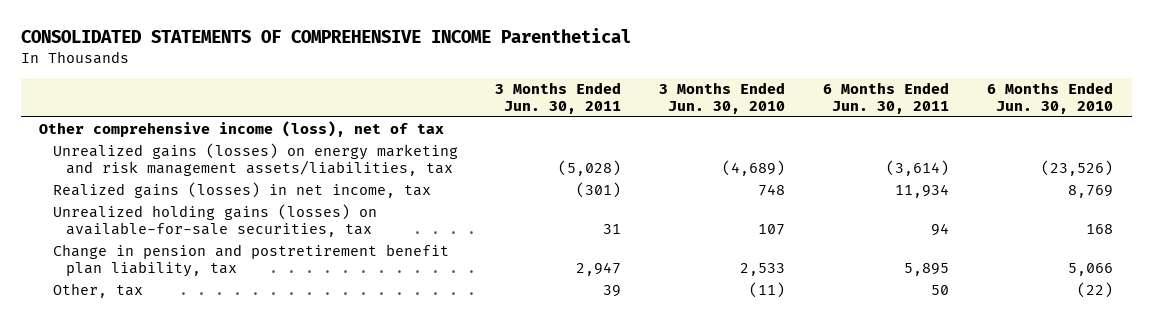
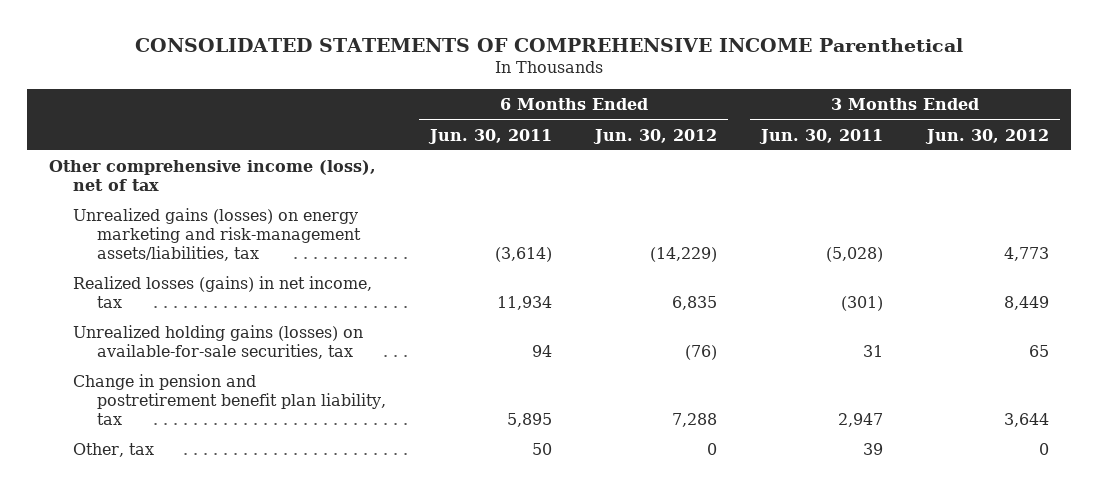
- | 3 Months Ended Jun. 30, 2011 | 3 Months Ended Jun. 30, 2010 | 6 Months Ended Jun. 30, 2011 | 6 Months Ended Jun. 30, 2010
+ | 6 Months Ended Jun. 30, 2011 | 6 Months Ended Jun. 30, 2012 | 3 Months Ended Jun. 30, 2011 | 3 Months Ended Jun. 30, 2012
- Unrealized gains (losses) on energy marketing and risk management assets/liabilities, tax | (5,028) | (4,689) | (3,614) | (23,526)
- Realized gains (losses) in net income, tax | (301) | 748 | 11,934 | 8,769
+ Unrealized gains (losses) on energy marketing and risk-management assets/liabilities, tax | (3,614) | (14,229) | (5,028) | 4,773
+ Realized losses (gains) in net income, tax | 11,934 | 6,835 | (301) | 8,449

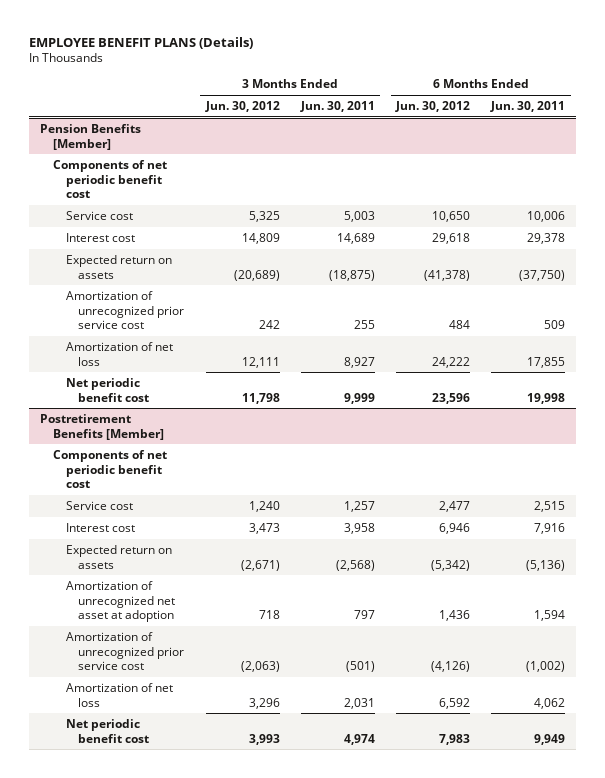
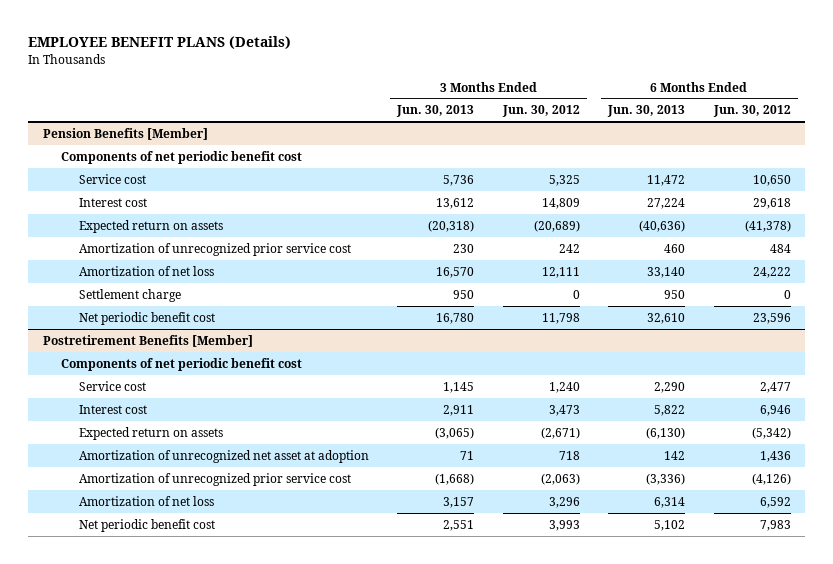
- | 3 Months Ended Jun. 30, 2012 | 3 Months Ended Jun. 30, 2011 | 6 Months Ended Jun. 30, 2012 | 6 Months Ended Jun. 30, 2011
+ | 3 Months Ended Jun. 30, 2013 | 3 Months Ended Jun. 30, 2012 | 6 Months Ended Jun. 30, 2013 | 6 Months Ended Jun. 30, 2012
@ Pension Benefits [Member]
+ Settlement charge | 950 | 0 | 950 | 0

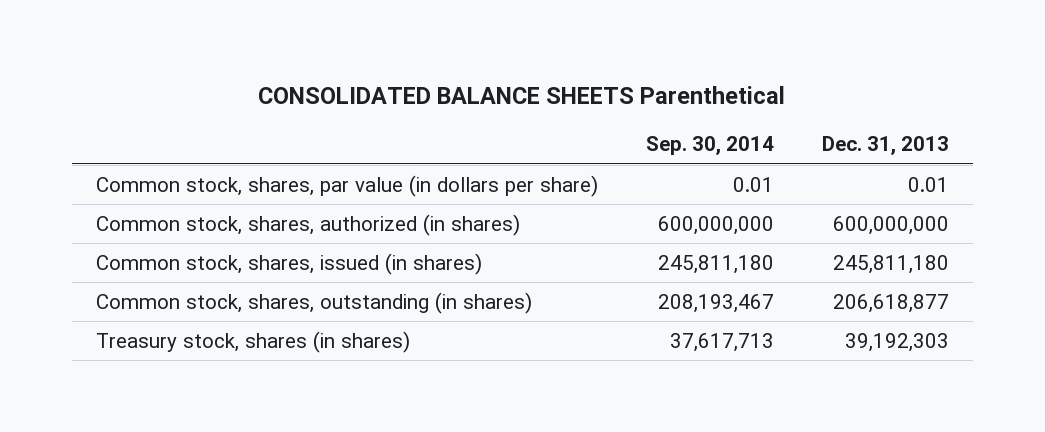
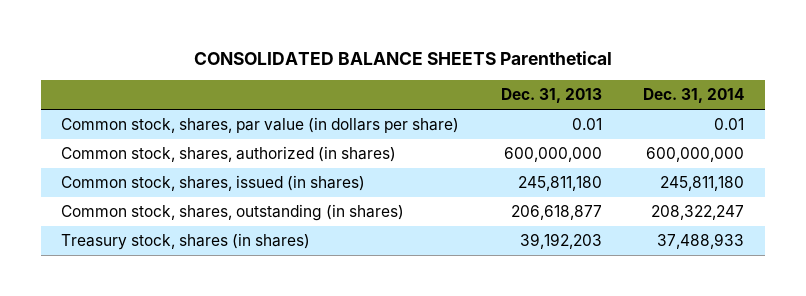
- | Sep. 30, 2014 | Dec. 31, 2013
+ | Dec. 31, 2013 | Dec. 31, 2014
- Treasury stock, shares (in shares) | 37,617,713 | 39,192,303
+ Treasury stock, shares (in shares) | 39,192,203 | 37,488,933

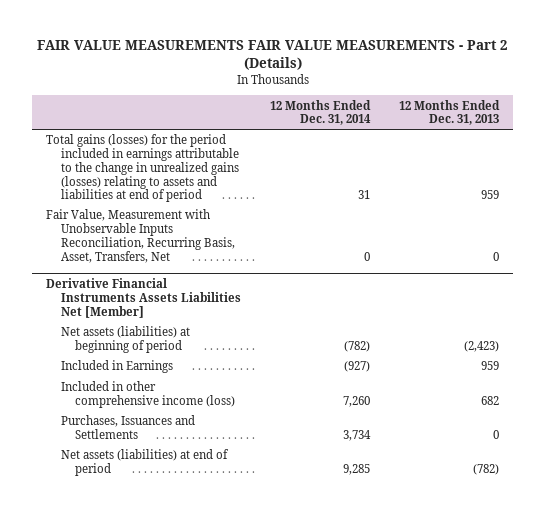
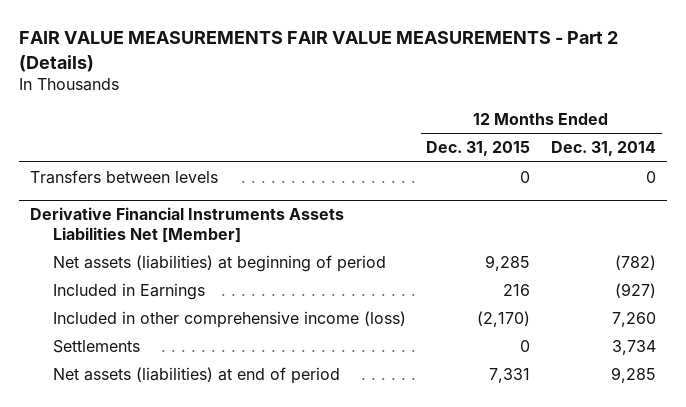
- | 12 Months Ended Dec. 31, 2014 | 12 Months Ended Dec. 31, 2013
+ | 12 Months Ended Dec. 31, 2015 | 12 Months Ended Dec. 31, 2014
- Total gains (losses) for the period included in earnings attributable to the change in unrealized gains (losses) relating to assets and liabilities at end of period | 31 | 959
- Fair Value, Measurement with Unobservable Inputs Reconciliation, Recurring Basis, Asset, Transfers, Net | 0 | 0
+ Transfers between levels | 0 | 0
@ Derivative Financial Instruments Assets Liabilities Net [Member]
- Purchases, Issuances and Settlements | 3,734 | 0
+ Settlements | 0 | 3,734

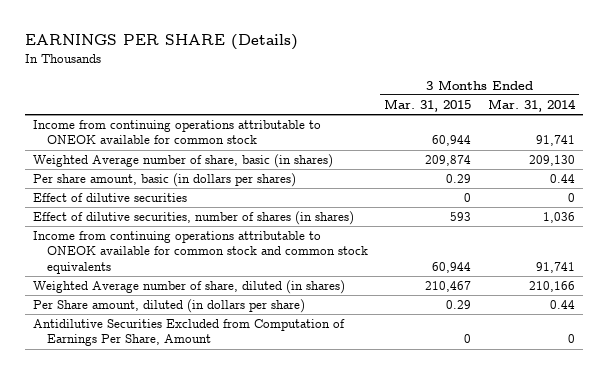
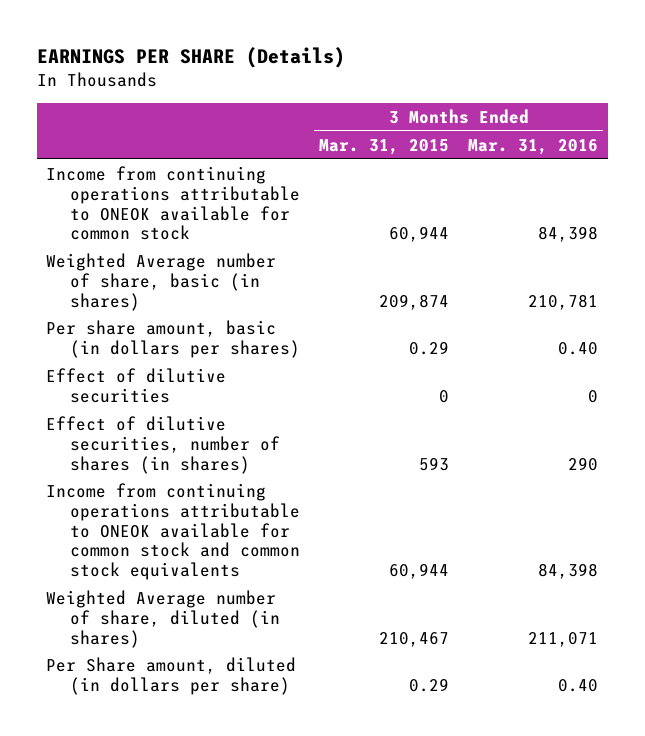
- | 3 Months Ended Mar. 31, 2015 | 3 Months Ended Mar. 31, 2014
+ | 3 Months Ended Mar. 31, 2015 | 3 Months Ended Mar. 31, 2016
- Antidilutive Securities Excluded from Computation of Earnings Per Share, Amount | 0 | 0

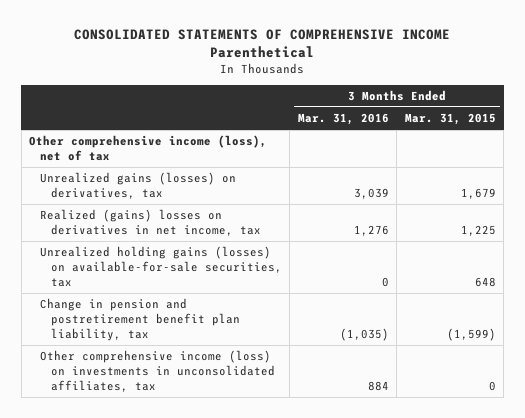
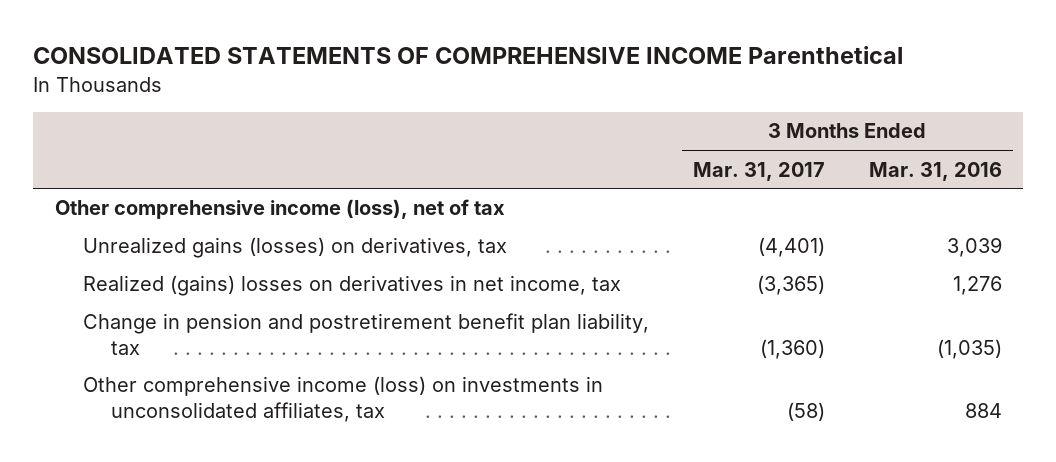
- | 3 Months Ended Mar. 31, 2016 | 3 Months Ended Mar. 31, 2015
+ | 3 Months Ended Mar. 31, 2017 | 3 Months Ended Mar. 31, 2016
- Unrealized holding gains (losses) on available-for-sale securities, tax | 0 | 648

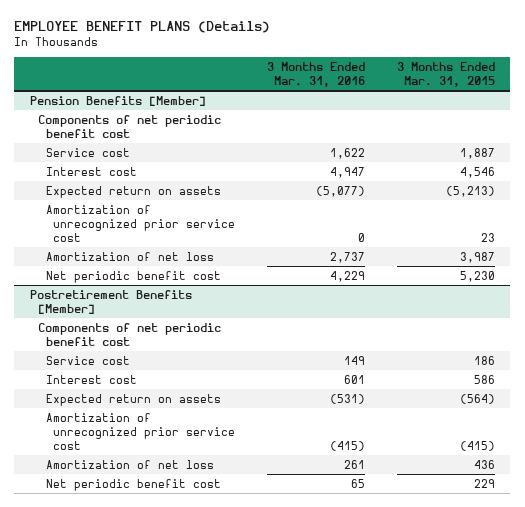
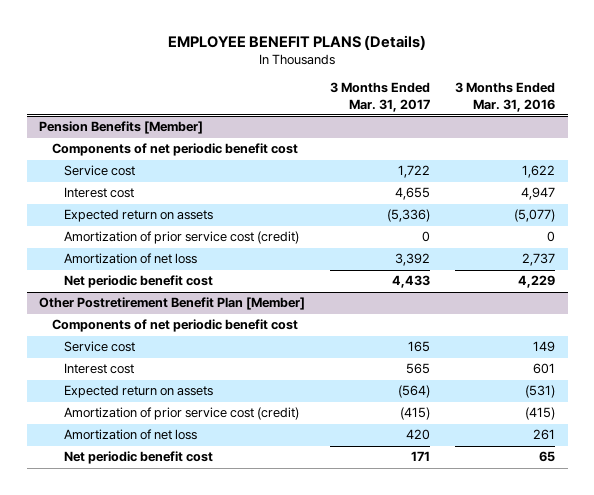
- | 3 Months Ended Mar. 31, 2016 | 3 Months Ended Mar. 31, 2015
+ | 3 Months Ended Mar. 31, 2017 | 3 Months Ended Mar. 31, 2016
@ Pension Benefits [Member]
- Amortization of unrecognized prior service cost | 0 | 23
+ Amortization of prior service cost (credit) | 0 | 0
- Postretirement Benefits [Member]
+ Other Postretirement Benefit Plan [Member]
- Amortization of unrecognized prior service cost | (415) | (415)
+ Amortization of prior service cost (credit) | (415) | (415)

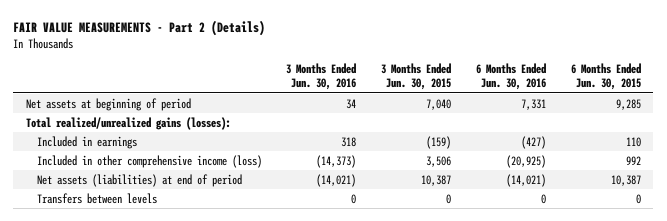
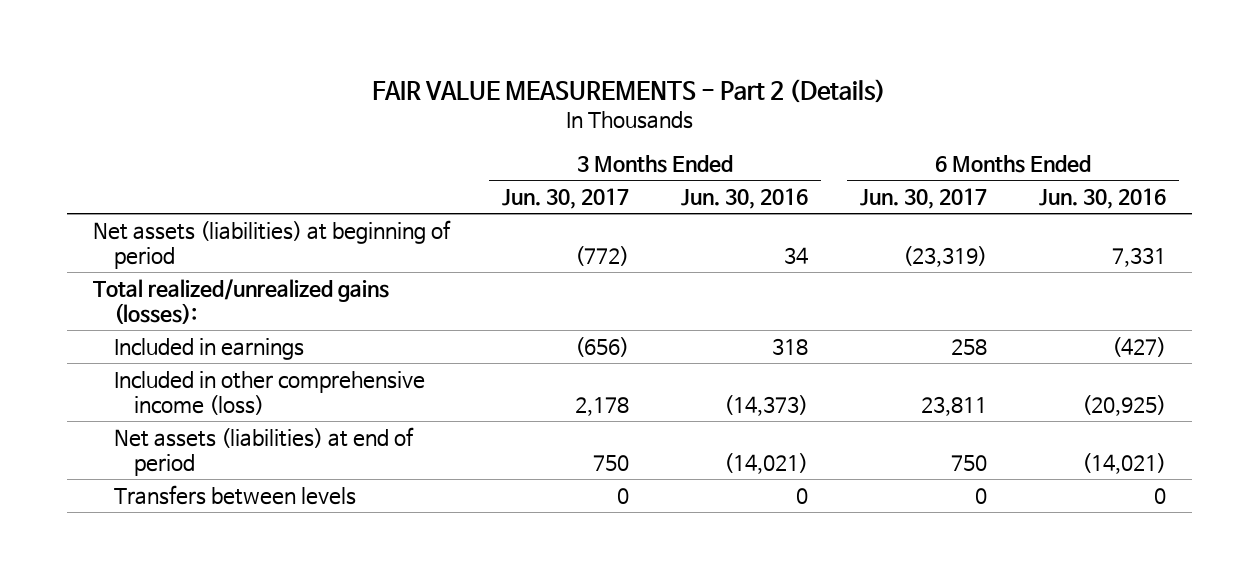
- | 3 Months Ended Jun. 30, 2016 | 3 Months Ended Jun. 30, 2015 | 6 Months Ended Jun. 30, 2016 | 6 Months Ended Jun. 30, 2015
+ | 3 Months Ended Jun. 30, 2017 | 3 Months Ended Jun. 30, 2016 | 6 Months Ended Jun. 30, 2017 | 6 Months Ended Jun. 30, 2016
- Net assets at beginning of period | 34 | 7,040 | 7,331 | 9,285
+ Net assets (liabilities) at beginning of period | (772) | 34 | (23,319) | 7,331

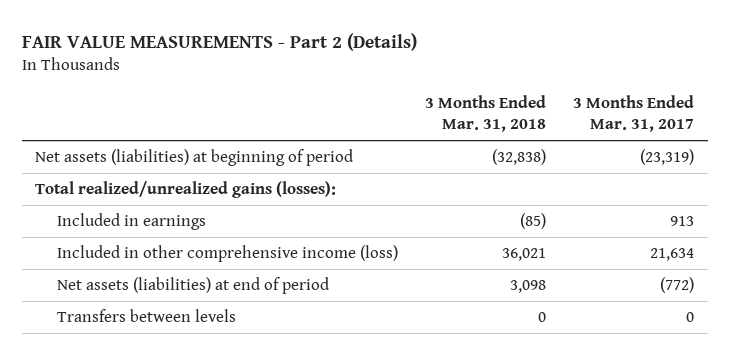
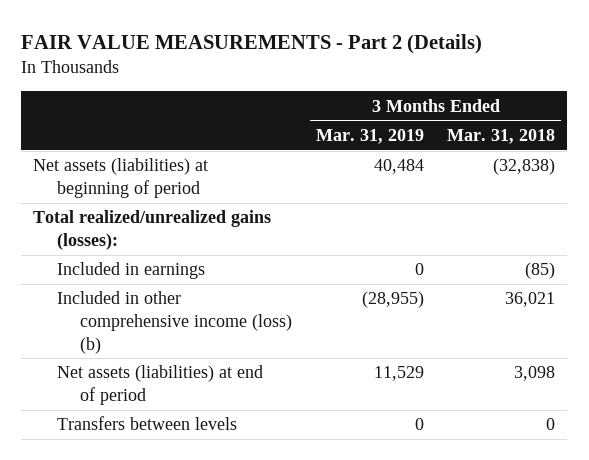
- | 3 Months Ended Mar. 31, 2018 | 3 Months Ended Mar. 31, 2017
+ | 3 Months Ended Mar. 31, 2019 | 3 Months Ended Mar. 31, 2018
- Included in other comprehensive income (loss) | 36,021 | 21,634
+ Included in other comprehensive income (loss) (b) | (28,955) | 36,021

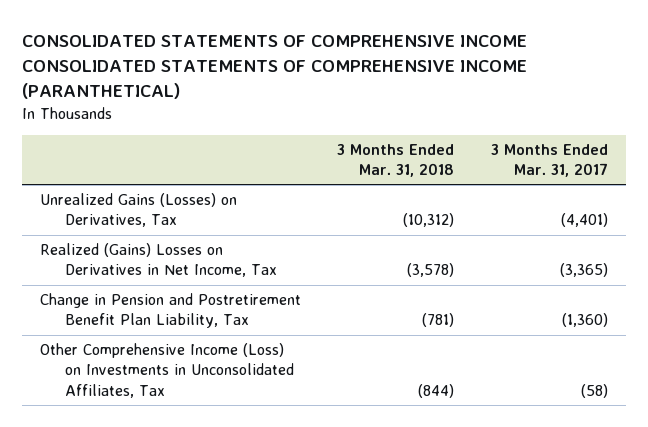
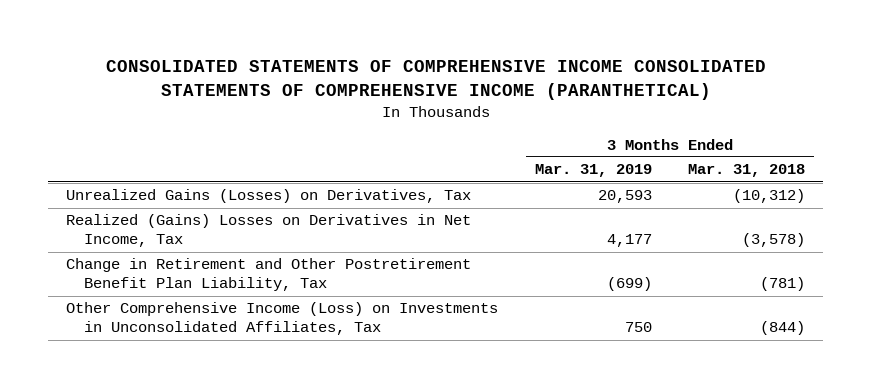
- | 3 Months Ended Mar. 31, 2018 | 3 Months Ended Mar. 31, 2017
+ | 3 Months Ended Mar. 31, 2019 | 3 Months Ended Mar. 31, 2018
- Change in Pension and Postretirement Benefit Plan Liability, Tax | (781) | (1,360)
+ Change in Retirement and Other Postretirement Benefit Plan Liability, Tax | (699) | (781)

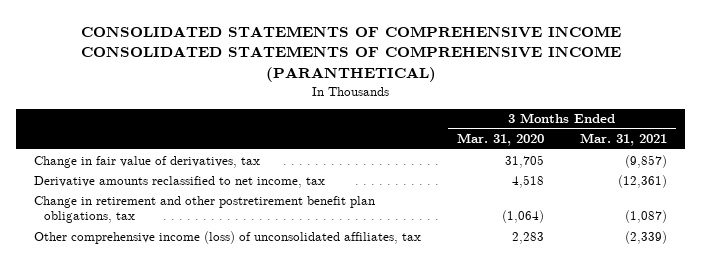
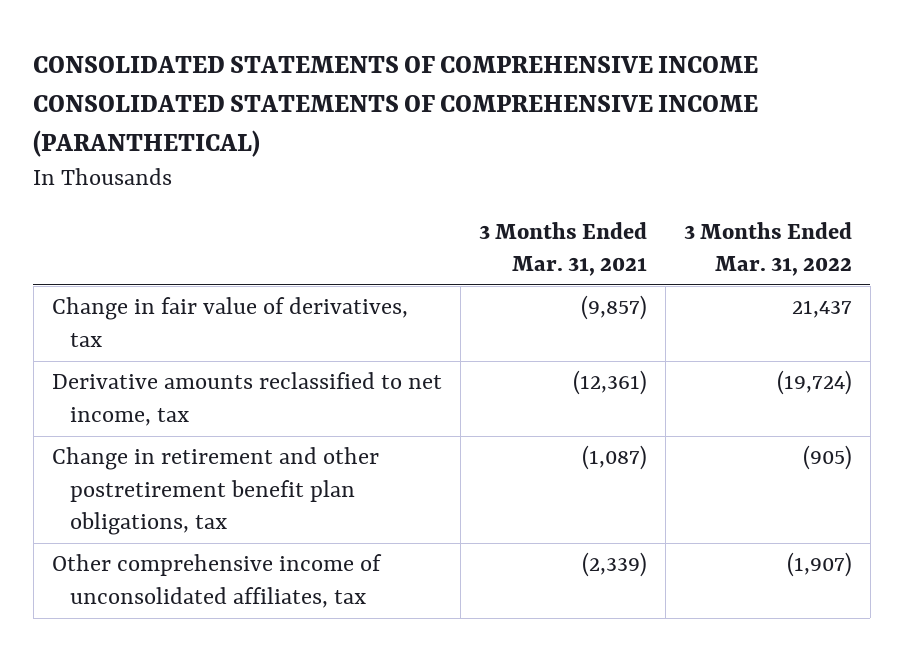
- | 3 Months Ended Mar. 31, 2020 | 3 Months Ended Mar. 31, 2021
+ | 3 Months Ended Mar. 31, 2021 | 3 Months Ended Mar. 31, 2022
- Other comprehensive income (loss) of unconsolidated affiliates, tax | 2,283 | (2,339)
+ Other comprehensive income of unconsolidated affiliates, tax | (2,339) | (1,907)

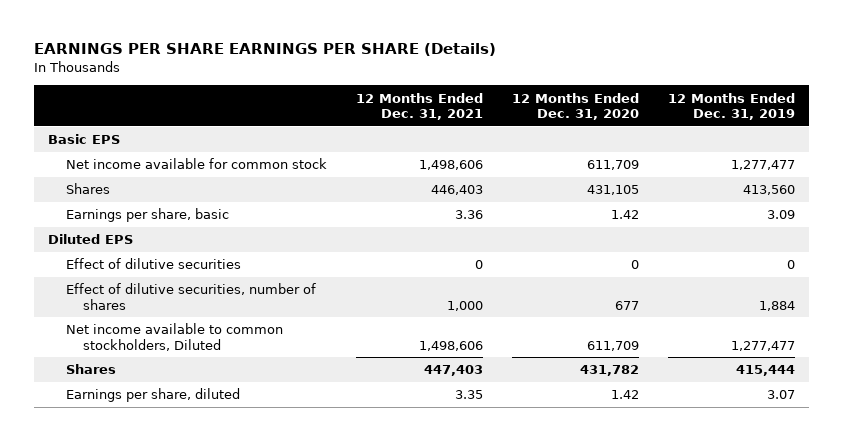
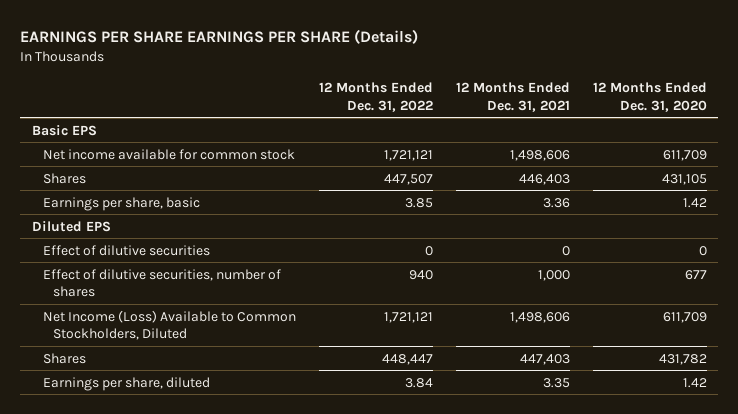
- | 12 Months Ended Dec. 31, 2021 | 12 Months Ended Dec. 31, 2020 | 12 Months Ended Dec. 31, 2019
+ | 12 Months Ended Dec. 31, 2022 | 12 Months Ended Dec. 31, 2021 | 12 Months Ended Dec. 31, 2020
- Net income available to common stockholders, Diluted | 1,498,606 | 611,709 | 1,277,477
+ Net Income (Loss) Available to Common Stockholders, Diluted | 1,721,121 | 1,498,606 | 611,709

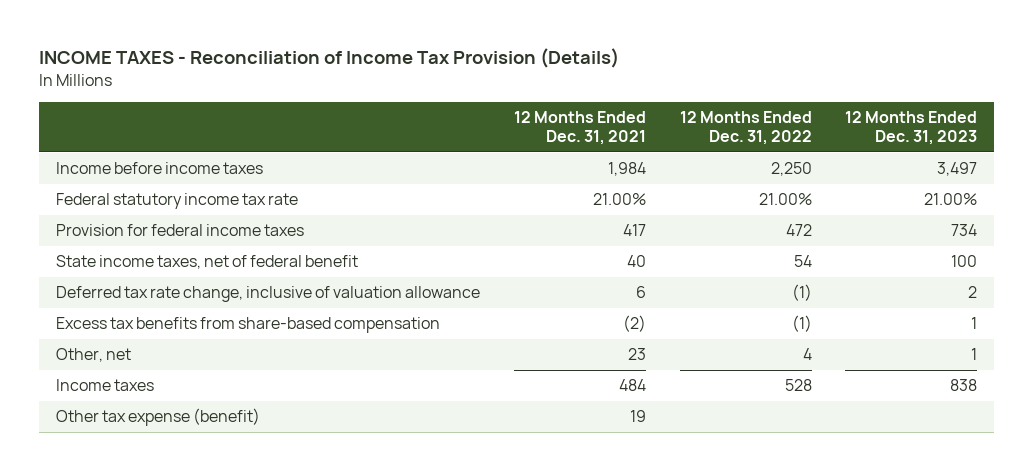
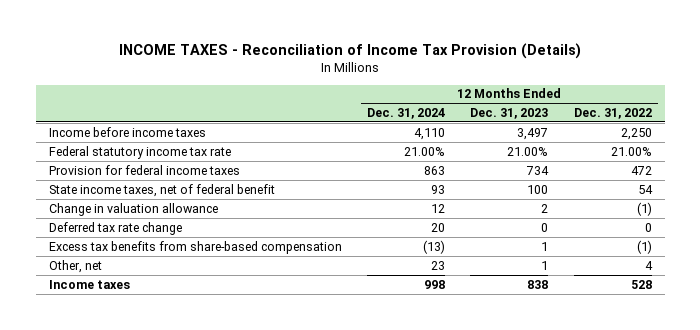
- | 12 Months Ended Dec. 31, 2021 | 12 Months Ended Dec. 31, 2022 | 12 Months Ended Dec. 31, 2023
+ | 12 Months Ended Dec. 31, 2024 | 12 Months Ended Dec. 31, 2023 | 12 Months Ended Dec. 31, 2022
- Deferred tax rate change, inclusive of valuation allowance | 6 | (1) | 2
+ Change in valuation allowance | 12 | 2 | (1)
+ Deferred tax rate change | 20 | 0 | 0
- Other tax expense (benefit) | 19 | |

